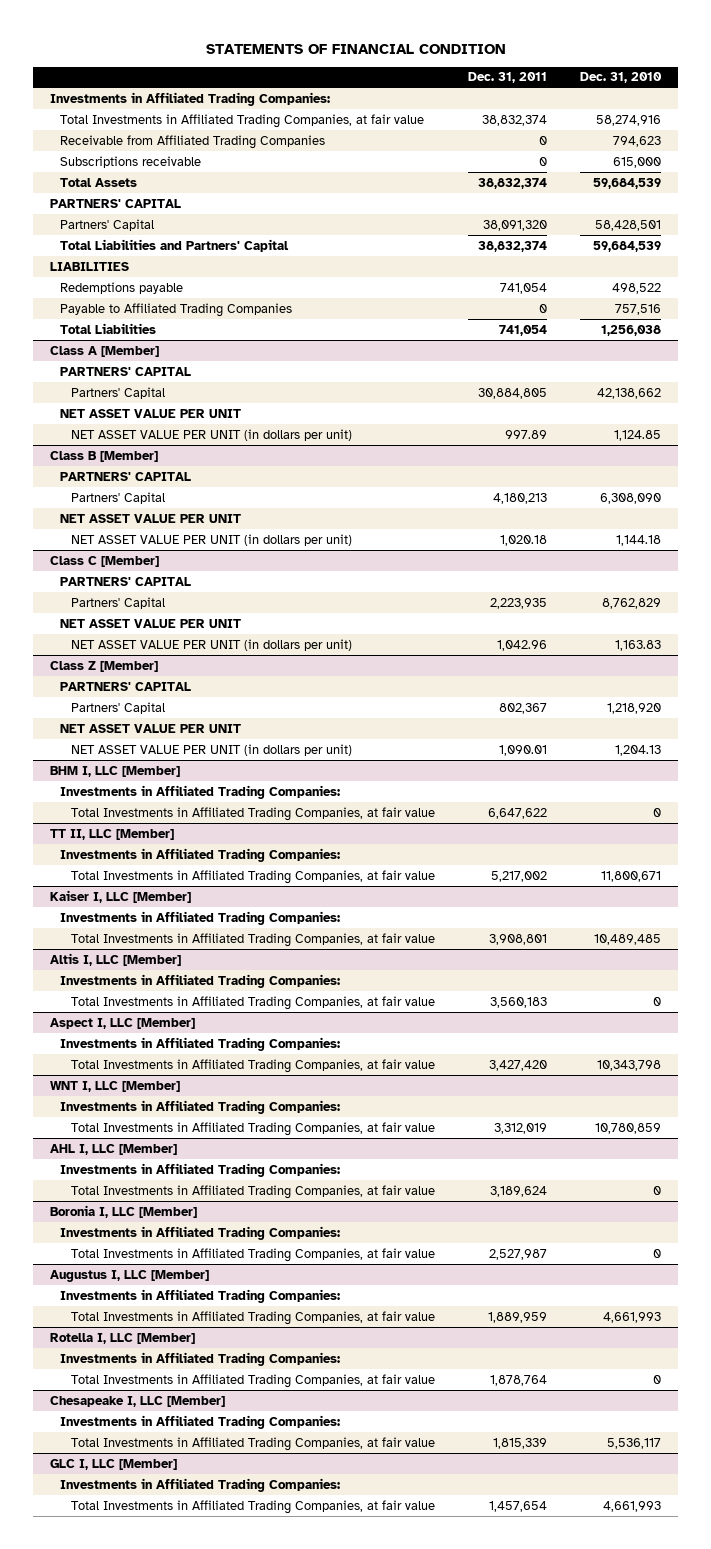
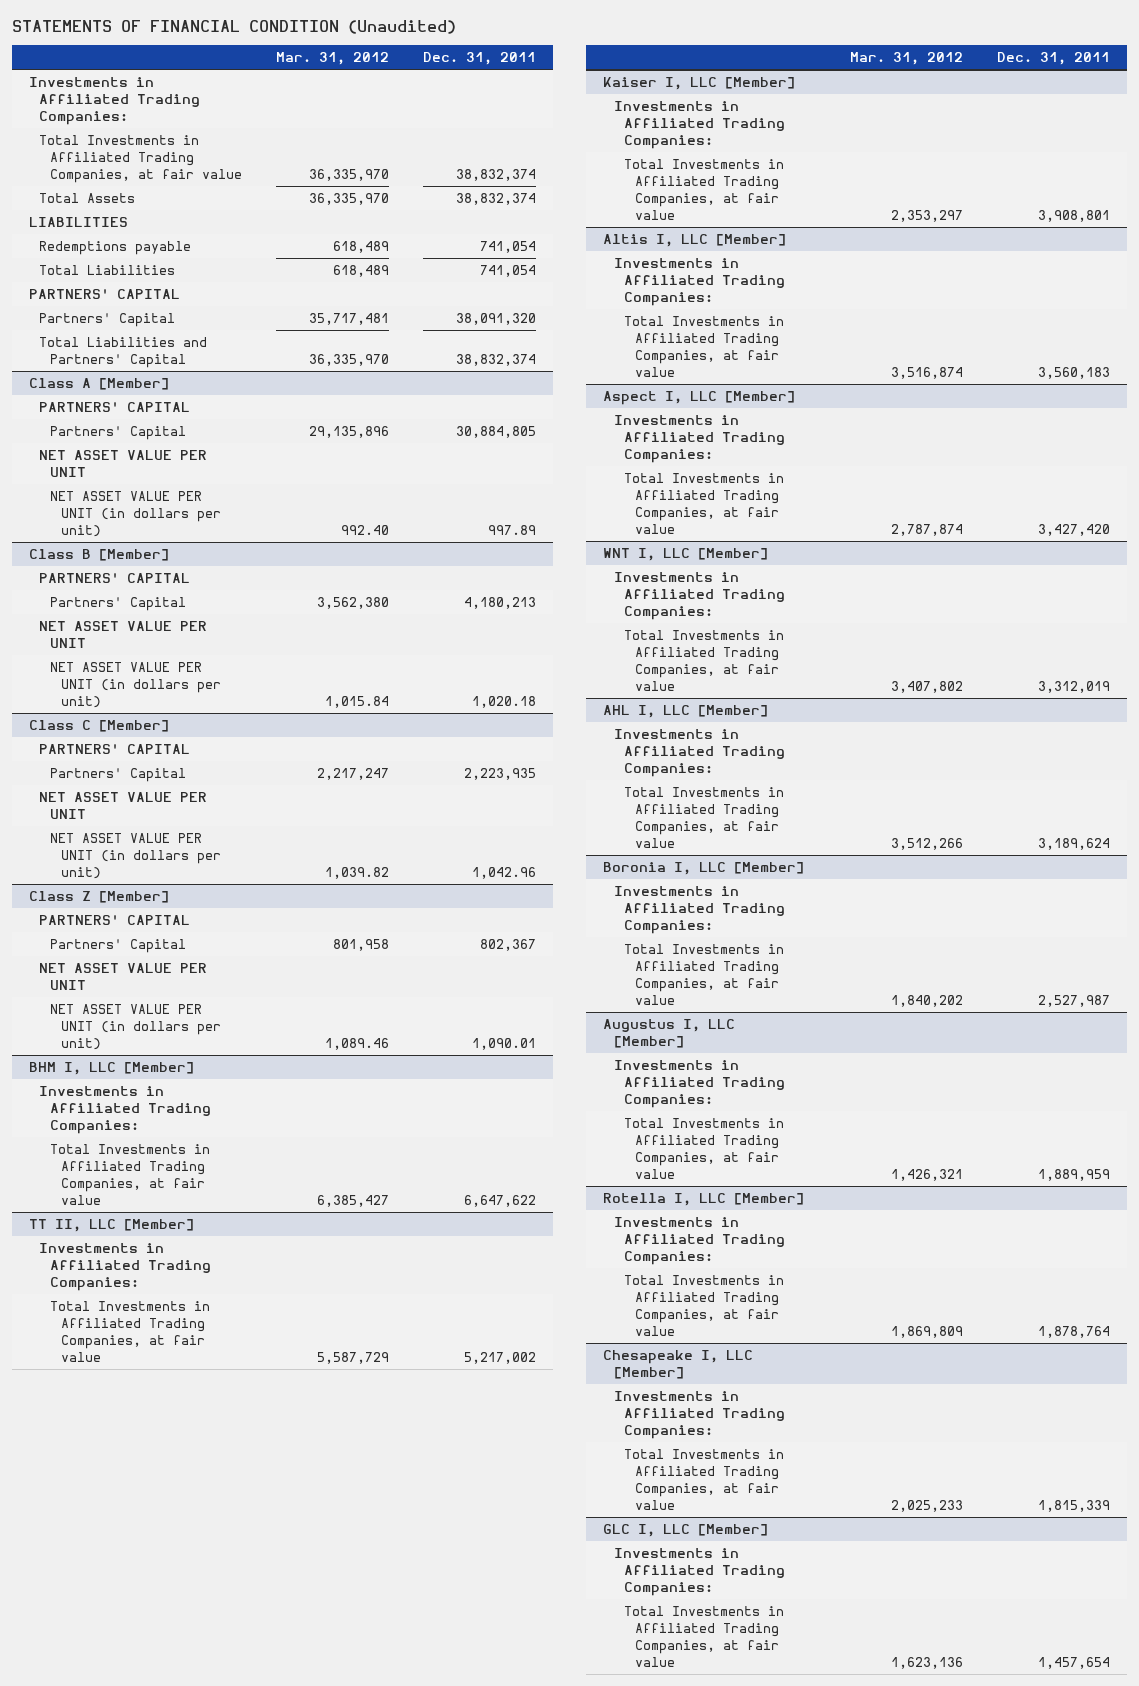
- STATEMENTS OF FINANCIAL CONDITION
+ STATEMENTS OF FINANCIAL CONDITION (Unaudited)
- | Dec. 31, 2011 | Dec. 31, 2010
+ | Mar. 31, 2012 | Dec. 31, 2011
- Receivable from Affiliated Trading Companies | 0 | 794,623
- Subscriptions receivable | 0 | 615,000
- Payable to Affiliated Trading Companies | 0 | 757,516
moved down: PARTNERS' CAPITAL
moved down: Partners' Capital | 35,717,481 | 38,091,320
moved down: Total Liabilities and Partners' Capital | 36,335,970 | 38,832,374

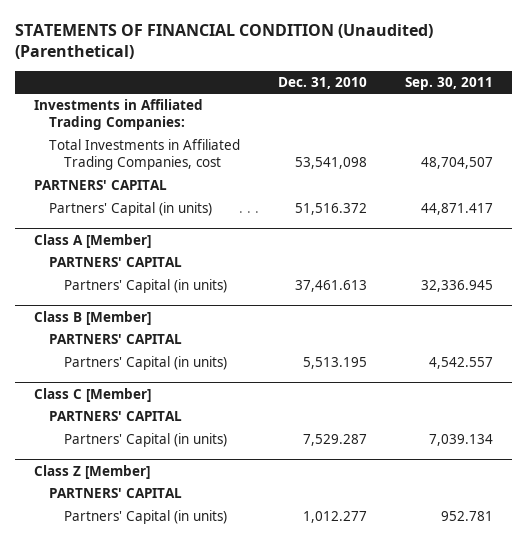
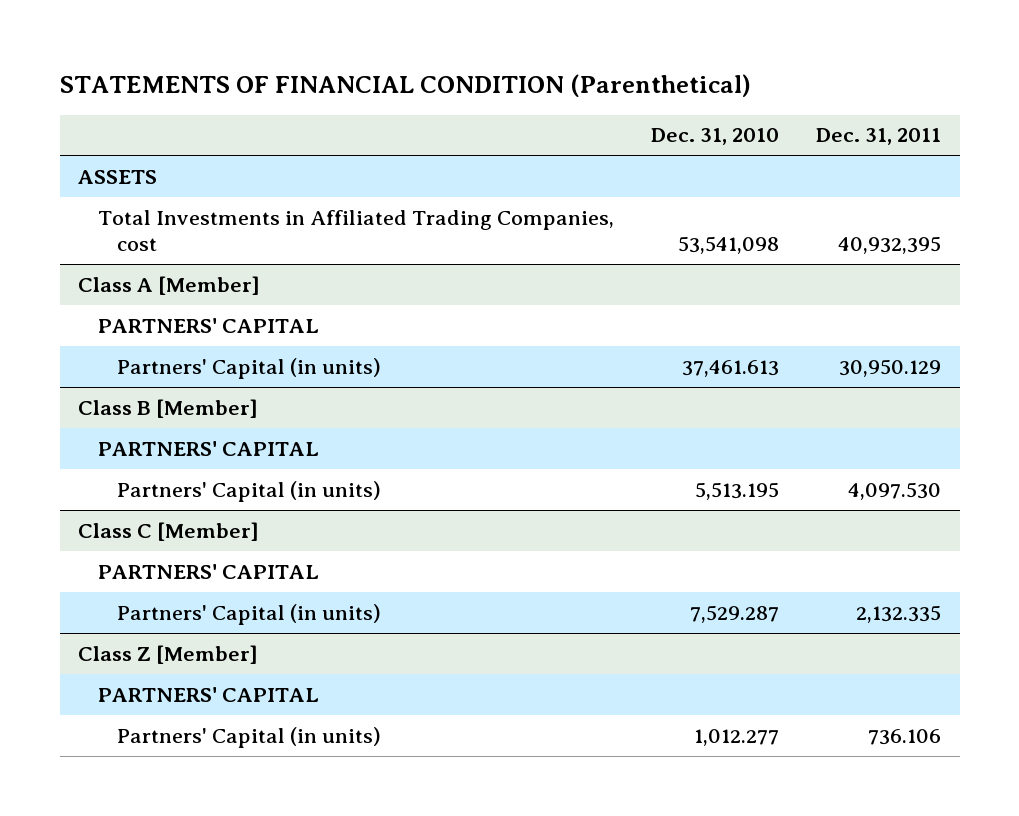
- STATEMENTS OF FINANCIAL CONDITION (Unaudited) (Parenthetical)
+ STATEMENTS OF FINANCIAL CONDITION (Parenthetical)
- | Dec. 31, 2010 | Sep. 30, 2011
+ | Dec. 31, 2010 | Dec. 31, 2011
- Investments in Affiliated Trading Companies:
+ ASSETS
- PARTNERS' CAPITAL
- Partners' Capital (in units) | 51,516.372 | 44,871.417

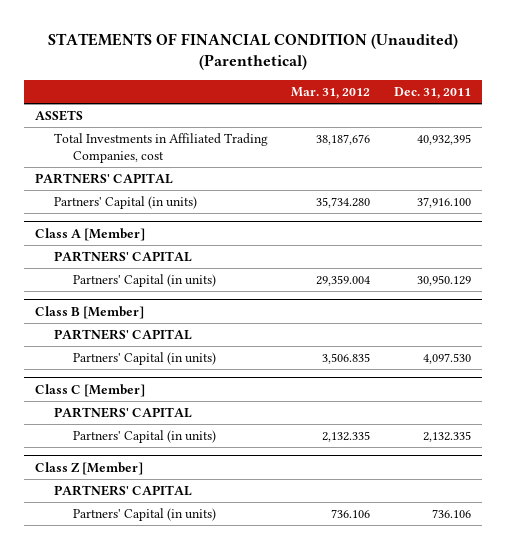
- STATEMENTS OF FINANCIAL CONDITION (Parenthetical)
+ STATEMENTS OF FINANCIAL CONDITION (Unaudited) (Parenthetical)
- | Dec. 31, 2010 | Dec. 31, 2011
+ | Mar. 31, 2012 | Dec. 31, 2011
+ PARTNERS' CAPITAL
+ Partners' Capital (in units) | 35,734.280 | 37,916.100

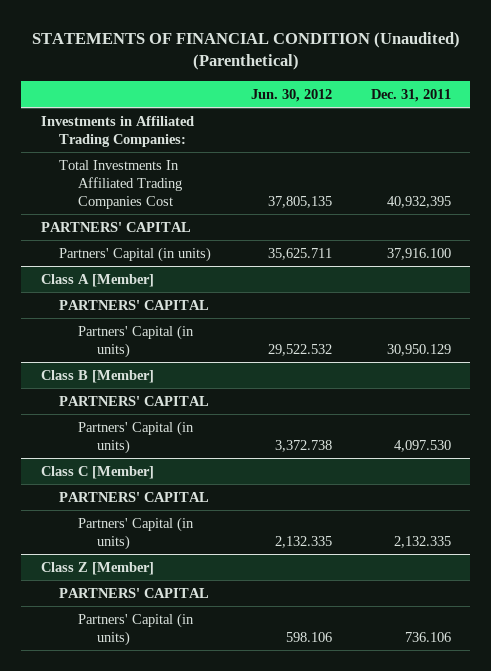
- | Mar. 31, 2012 | Dec. 31, 2011
+ | Jun. 30, 2012 | Dec. 31, 2011
- ASSETS
- Total Investments in Affiliated Trading Companies, cost | 38,187,676 | 40,932,395
+ Investments in Affiliated Trading Companies:
+ Total Investments In Affiliated Trading Companies Cost | 37,805,135 | 40,932,395

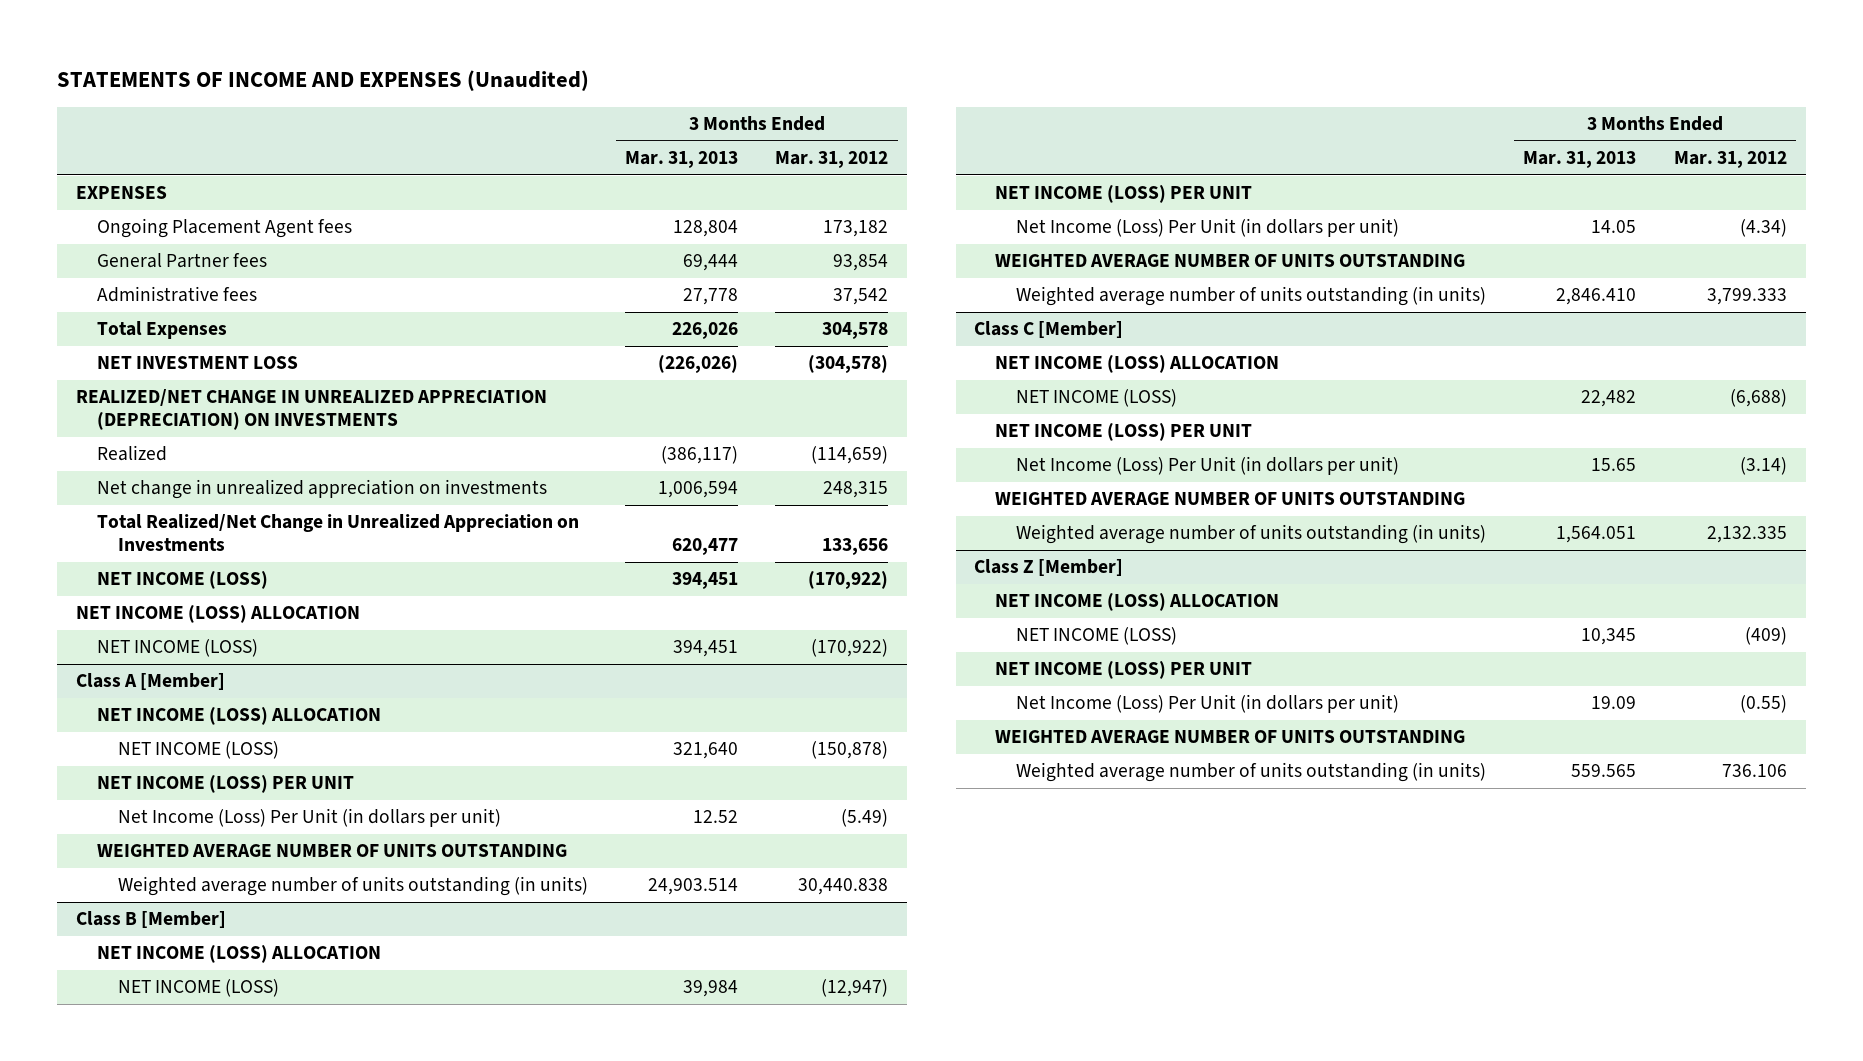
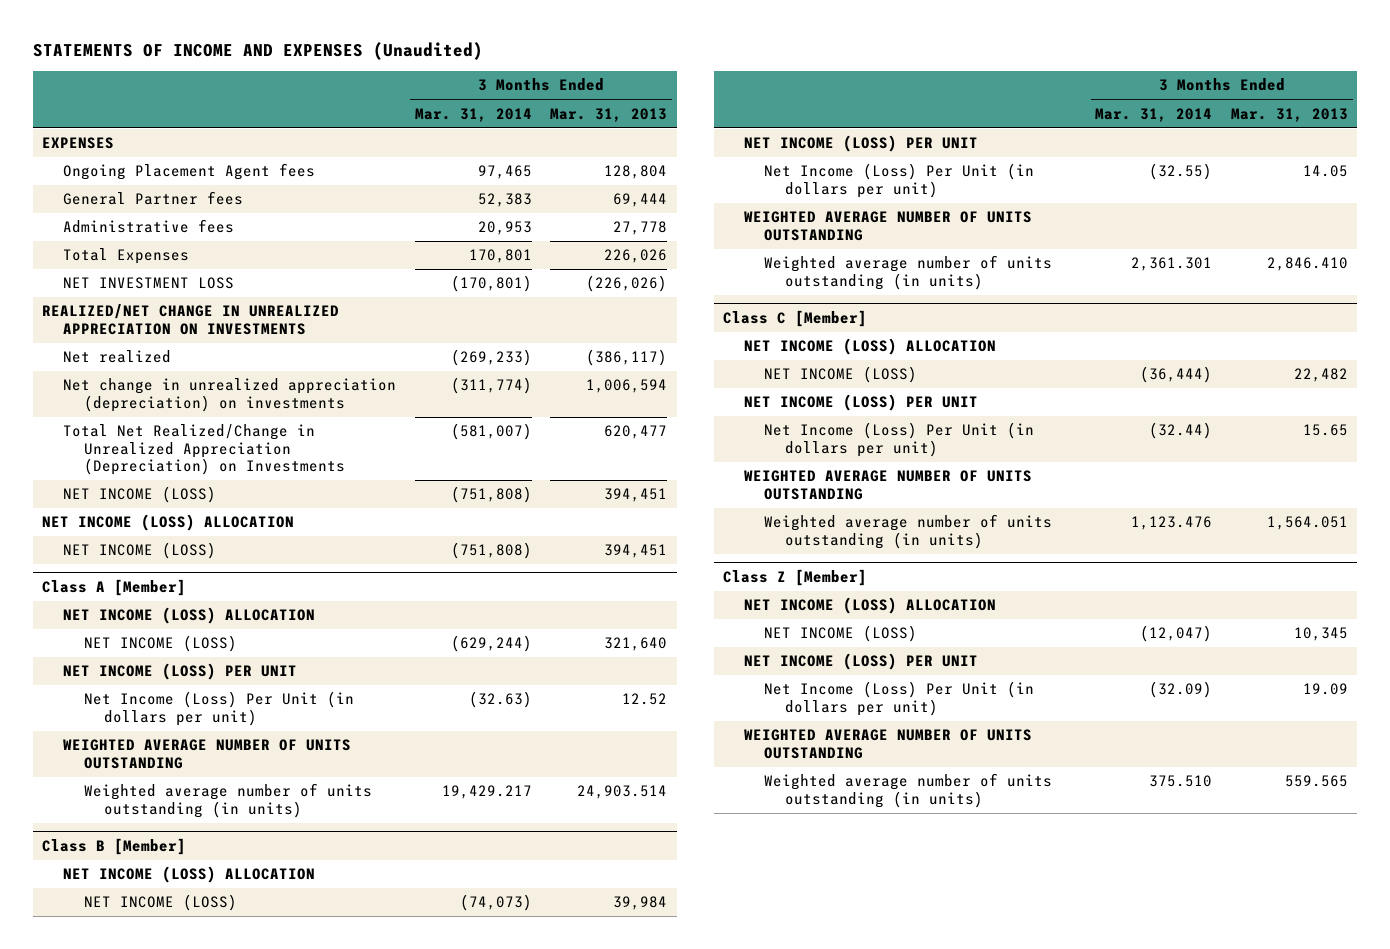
- | 3 Months Ended Mar. 31, 2013 | 3 Months Ended Mar. 31, 2012
+ | 3 Months Ended Mar. 31, 2014 | 3 Months Ended Mar. 31, 2013
- REALIZED/NET CHANGE IN UNREALIZED APPRECIATION (DEPRECIATION) ON INVESTMENTS
- Realized | (386,117) | (114,659)
- Net change in unrealized appreciation on investments | 1,006,594 | 248,315
- Total Realized/Net Change in Unrealized Appreciation on Investments | 620,477 | 133,656
+ REALIZED/NET CHANGE IN UNREALIZED APPRECIATION ON INVESTMENTS
+ Net realized | (269,233) | (386,117)
+ Net change in unrealized appreciation (depreciation) on investments | (311,774) | 1,006,594
+ Total Net Realized/Change in Unrealized Appreciation (Depreciation) on Investments | (581,007) | 620,477

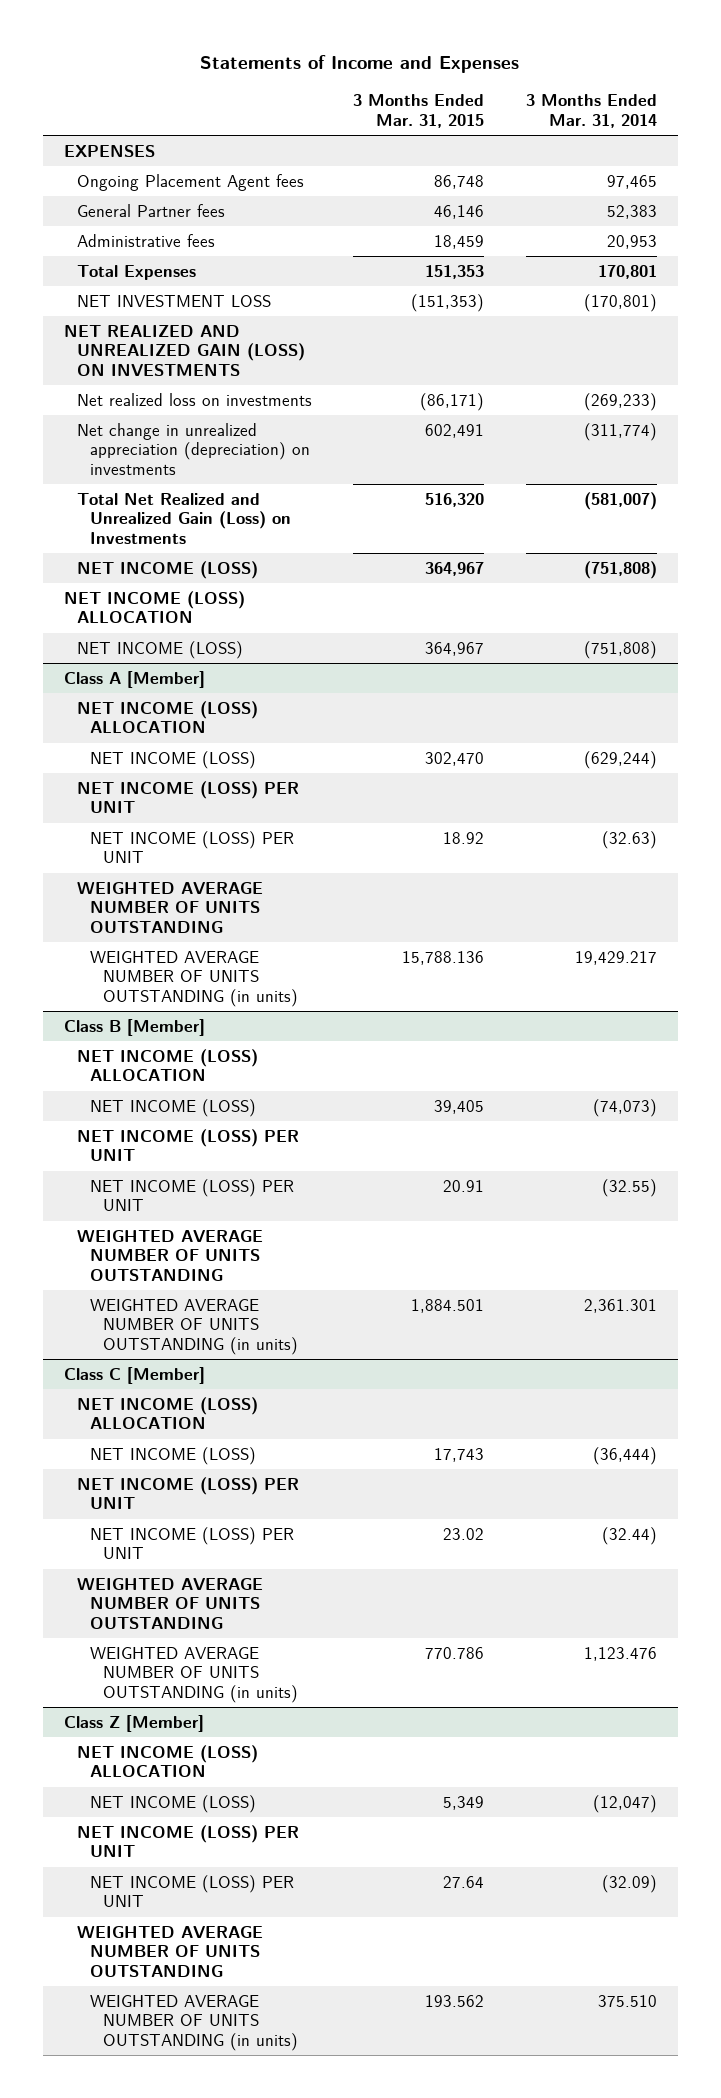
- STATEMENTS OF INCOME AND EXPENSES (Unaudited)
+ Statements of Income and Expenses
- | 3 Months Ended Mar. 31, 2014 | 3 Months Ended Mar. 31, 2013
+ | 3 Months Ended Mar. 31, 2015 | 3 Months Ended Mar. 31, 2014
- REALIZED/NET CHANGE IN UNREALIZED APPRECIATION ON INVESTMENTS
- Net realized | (269,233) | (386,117)
+ NET REALIZED AND UNREALIZED GAIN (LOSS) ON INVESTMENTS
+ Net realized loss on investments | (86,171) | (269,233)
- Total Net Realized/Change in Unrealized Appreciation (Depreciation) on Investments | (581,007) | 620,477
+ Total Net Realized and Unrealized Gain (Loss) on Investments | 516,320 | (581,007)
@ Class A [Member]
- Net Income (Loss) Per Unit (in dollars per unit) | (32.63) | 12.52
+ NET INCOME (LOSS) PER UNIT | 18.92 | (32.63)
- Weighted average number of units outstanding (in units) | 19,429.217 | 24,903.514
+ WEIGHTED AVERAGE NUMBER OF UNITS OUTSTANDING (in units) | 15,788.136 | 19,429.217
@ Class B [Member]
- Net Income (Loss) Per Unit (in dollars per unit) | (32.55) | 14.05
+ NET INCOME (LOSS) PER UNIT | 20.91 | (32.55)
- Weighted average number of units outstanding (in units) | 2,361.301 | 2,846.410
+ WEIGHTED AVERAGE NUMBER OF UNITS OUTSTANDING (in units) | 1,884.501 | 2,361.301
@ Class C [Member]
- Net Income (Loss) Per Unit (in dollars per unit) | (32.44) | 15.65
+ NET INCOME (LOSS) PER UNIT | 23.02 | (32.44)
- Weighted average number of units outstanding (in units) | 1,123.476 | 1,564.051
+ WEIGHTED AVERAGE NUMBER OF UNITS OUTSTANDING (in units) | 770.786 | 1,123.476
@ Class Z [Member]
- Net Income (Loss) Per Unit (in dollars per unit) | (32.09) | 19.09
+ NET INCOME (LOSS) PER UNIT | 27.64 | (32.09)
- Weighted average number of units outstanding (in units) | 375.510 | 559.565
+ WEIGHTED AVERAGE NUMBER OF UNITS OUTSTANDING (in units) | 193.562 | 375.510

